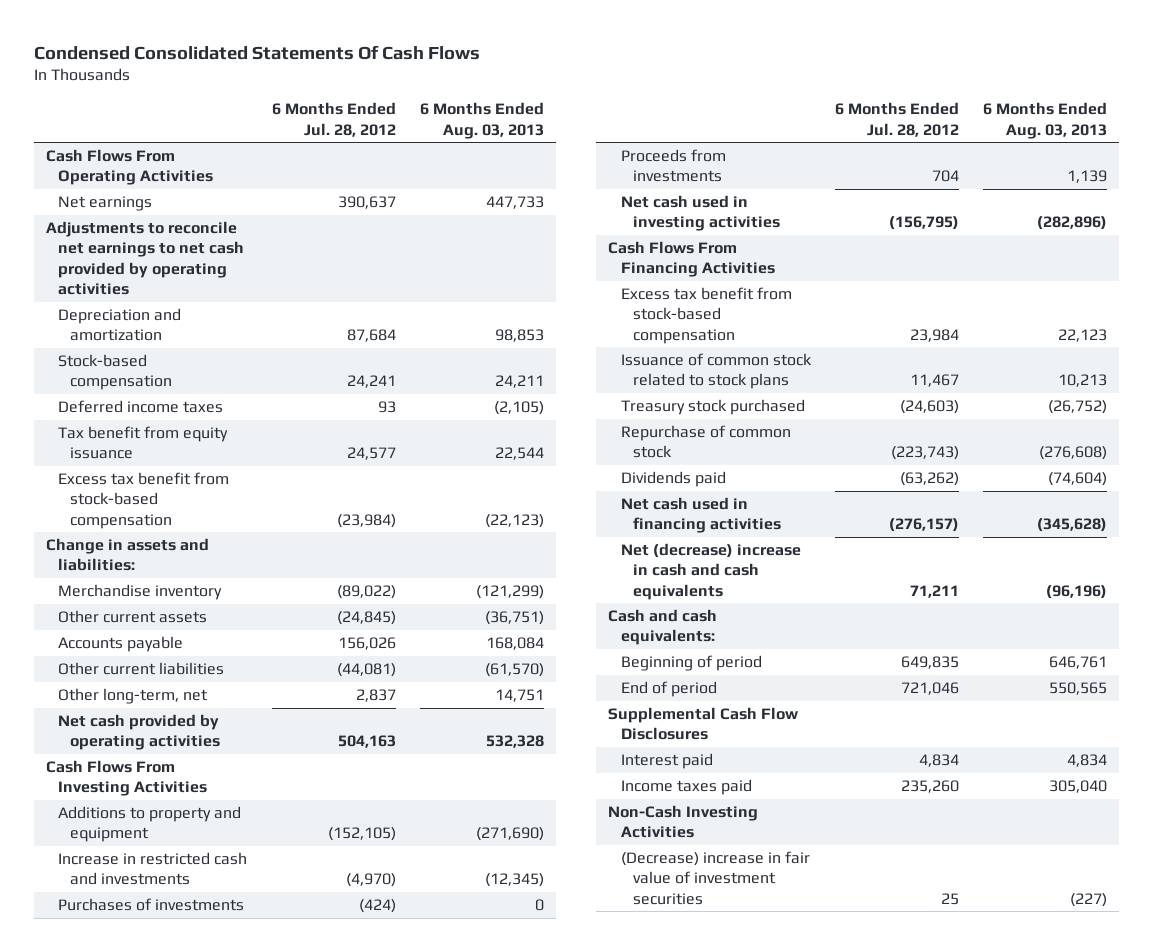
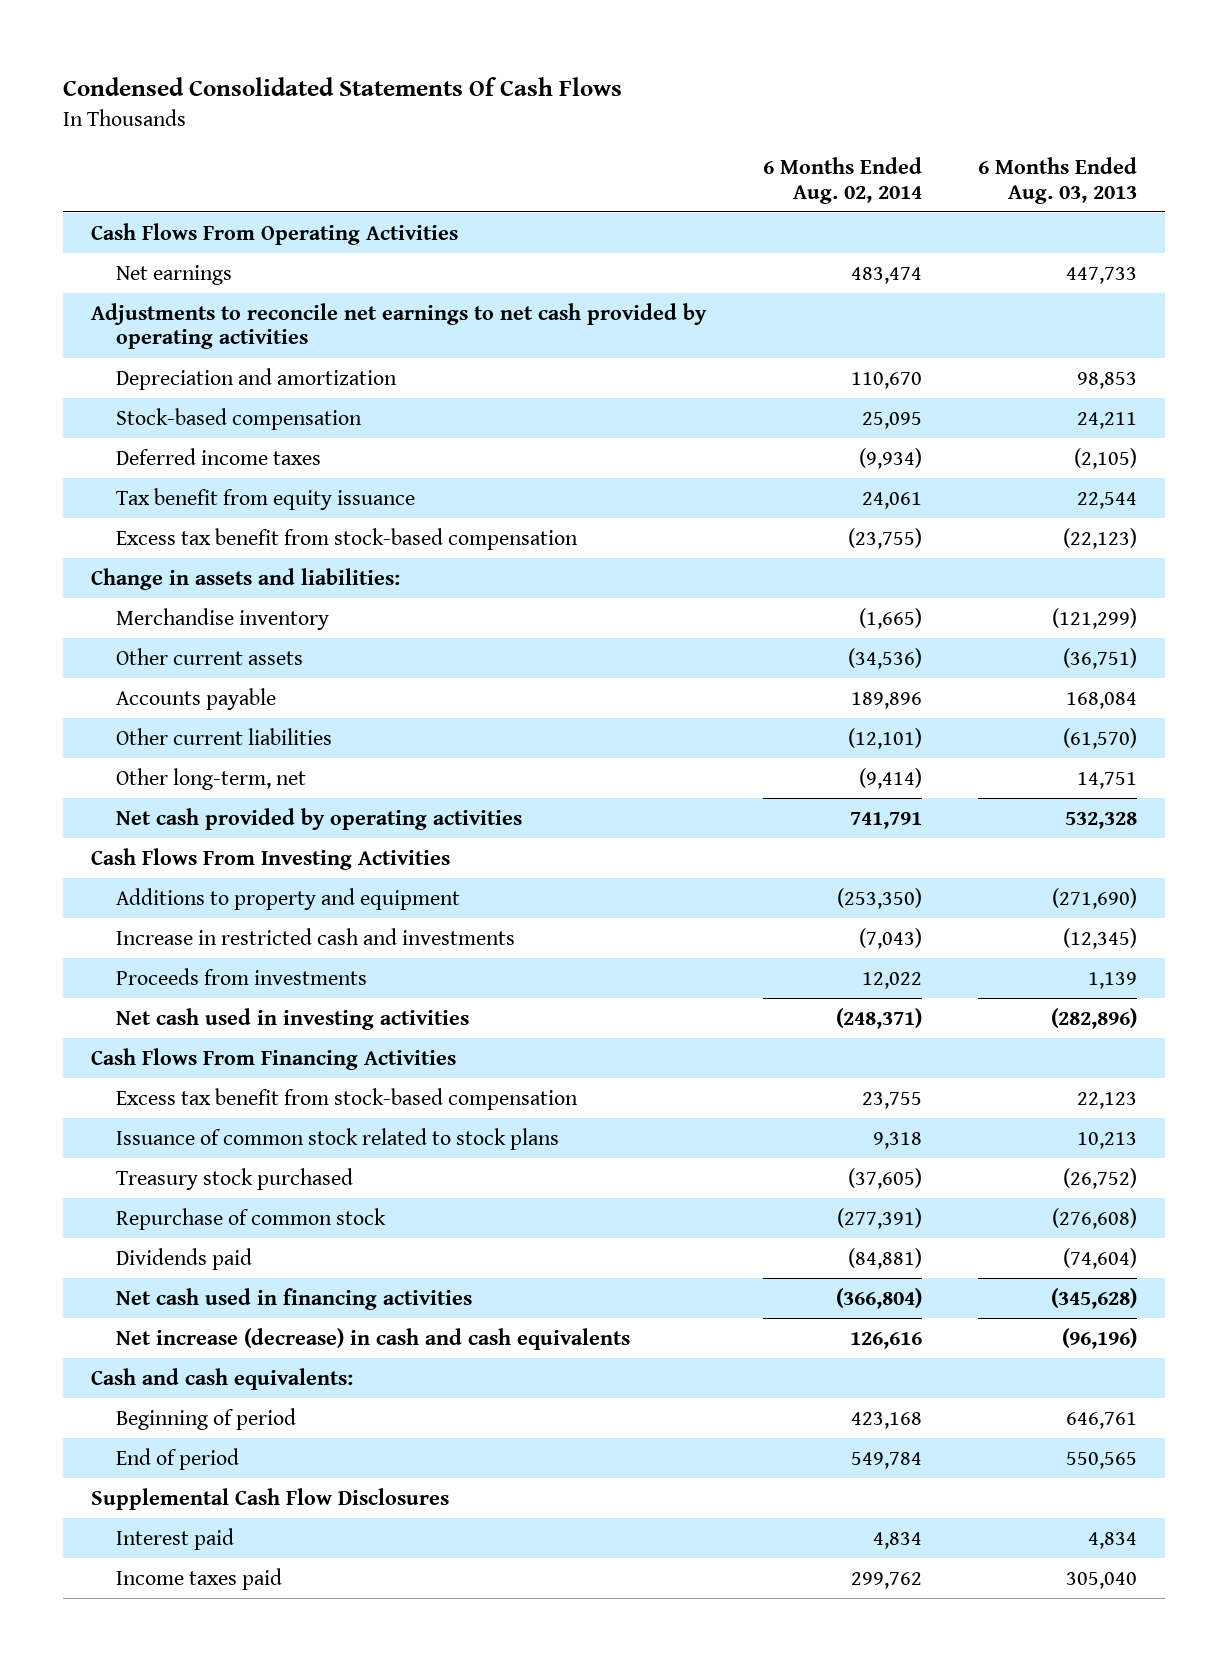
- | 6 Months Ended Jul. 28, 2012 | 6 Months Ended Aug. 03, 2013
+ | 6 Months Ended Aug. 02, 2014 | 6 Months Ended Aug. 03, 2013
- Purchases of investments | (424) | 0
- Net (decrease) increase in cash and cash equivalents | 71,211 | (96,196)
+ Net increase (decrease) in cash and cash equivalents | 126,616 | (96,196)
- Non-Cash Investing Activities
- (Decrease) increase in fair value of investment securities | 25 | (227)

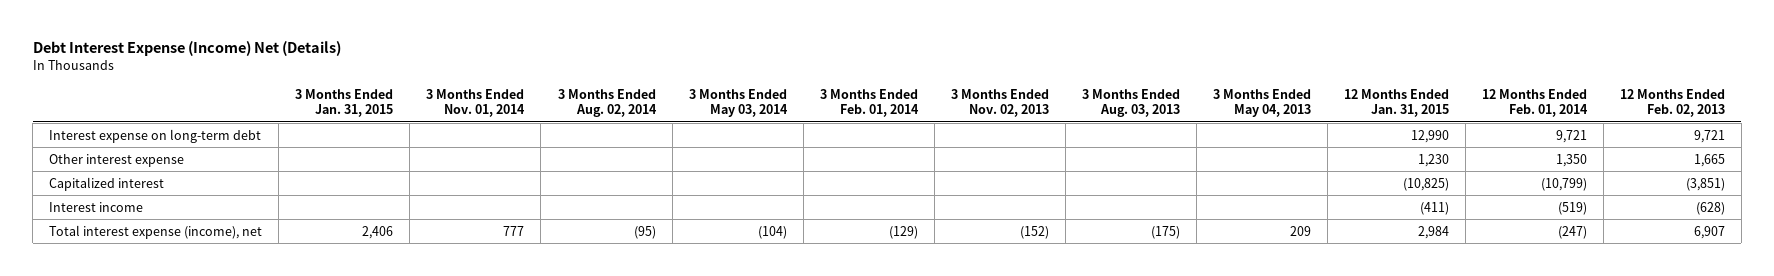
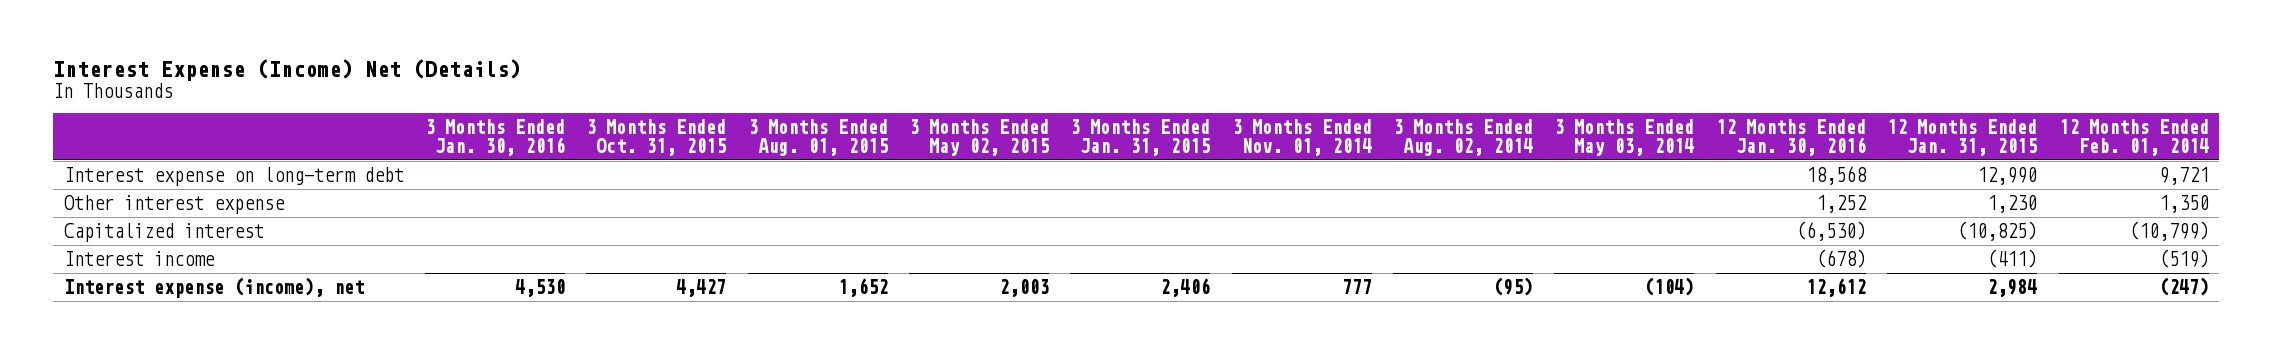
- Debt Interest Expense (Income) Net (Details)
+ Interest Expense (Income) Net (Details)
- | 3 Months Ended Jan. 31, 2015 | 3 Months Ended Nov. 01, 2014 | 3 Months Ended Aug. 02, 2014 | 3 Months Ended May 03, 2014 | 3 Months Ended Feb. 01, 2014 | 3 Months Ended Nov. 02, 2013 | 3 Months Ended Aug. 03, 2013 | 3 Months Ended May 04, 2013 | 12 Months Ended Jan. 31, 2015 | 12 Months Ended Feb. 01, 2014 | 12 Months Ended Feb. 02, 2013
+ | 3 Months Ended Jan. 30, 2016 | 3 Months Ended Oct. 31, 2015 | 3 Months Ended Aug. 01, 2015 | 3 Months Ended May 02, 2015 | 3 Months Ended Jan. 31, 2015 | 3 Months Ended Nov. 01, 2014 | 3 Months Ended Aug. 02, 2014 | 3 Months Ended May 03, 2014 | 12 Months Ended Jan. 30, 2016 | 12 Months Ended Jan. 31, 2015 | 12 Months Ended Feb. 01, 2014
- Total interest expense (income), net | 2,406 | 777 | (95) | (104) | (129) | (152) | (175) | 209 | 2,984 | (247) | 6,907
+ Interest expense (income), net | 4,530 | 4,427 | 1,652 | 2,003 | 2,406 | 777 | (95) | (104) | 12,612 | 2,984 | (247)

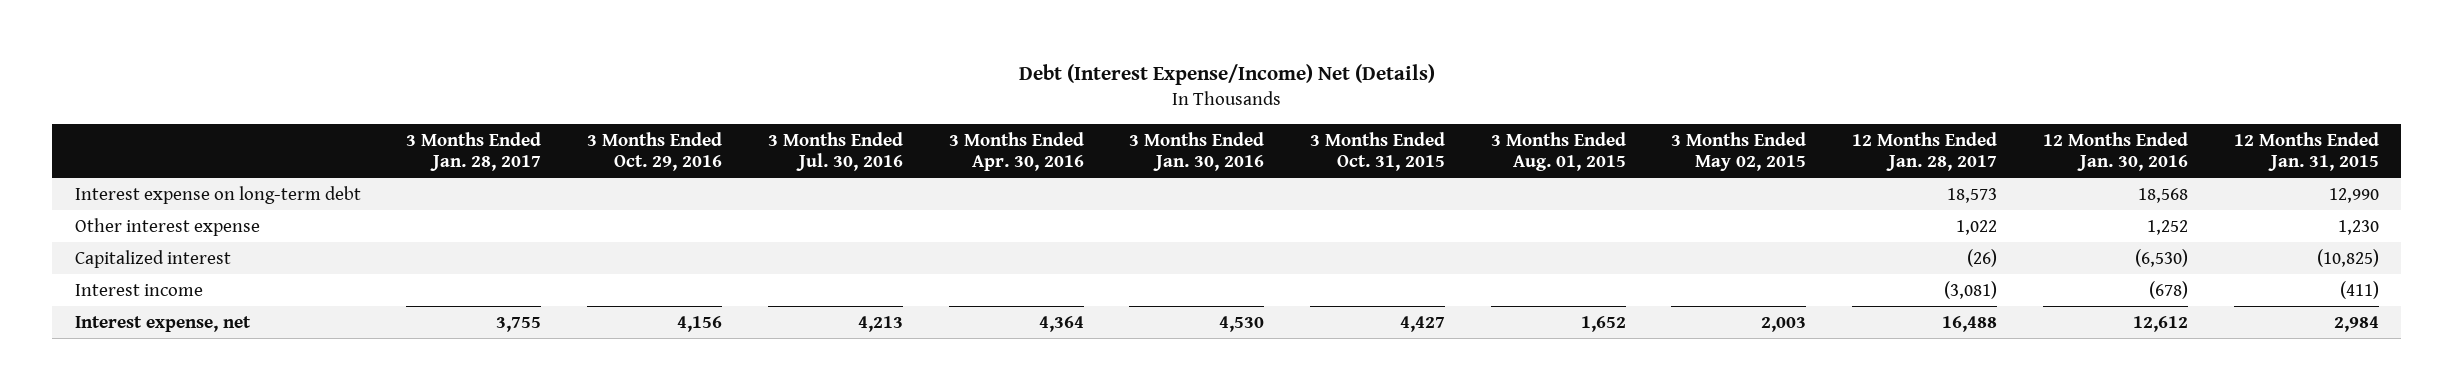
- Interest Expense (Income) Net (Details)
+ Debt (Interest Expense/Income) Net (Details)
- | 3 Months Ended Jan. 30, 2016 | 3 Months Ended Oct. 31, 2015 | 3 Months Ended Aug. 01, 2015 | 3 Months Ended May 02, 2015 | 3 Months Ended Jan. 31, 2015 | 3 Months Ended Nov. 01, 2014 | 3 Months Ended Aug. 02, 2014 | 3 Months Ended May 03, 2014 | 12 Months Ended Jan. 30, 2016 | 12 Months Ended Jan. 31, 2015 | 12 Months Ended Feb. 01, 2014
+ | 3 Months Ended Jan. 28, 2017 | 3 Months Ended Oct. 29, 2016 | 3 Months Ended Jul. 30, 2016 | 3 Months Ended Apr. 30, 2016 | 3 Months Ended Jan. 30, 2016 | 3 Months Ended Oct. 31, 2015 | 3 Months Ended Aug. 01, 2015 | 3 Months Ended May 02, 2015 | 12 Months Ended Jan. 28, 2017 | 12 Months Ended Jan. 30, 2016 | 12 Months Ended Jan. 31, 2015
- Interest expense (income), net | 4,530 | 4,427 | 1,652 | 2,003 | 2,406 | 777 | (95) | (104) | 12,612 | 2,984 | (247)
+ Interest expense, net | 3,755 | 4,156 | 4,213 | 4,364 | 4,530 | 4,427 | 1,652 | 2,003 | 16,488 | 12,612 | 2,984

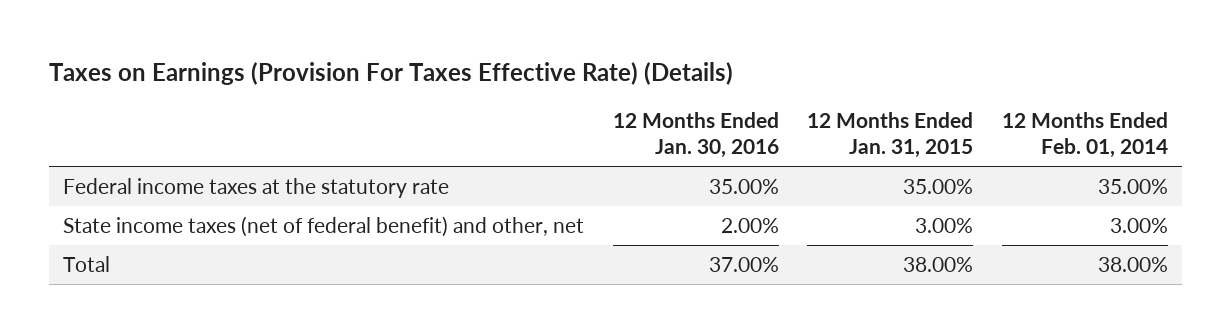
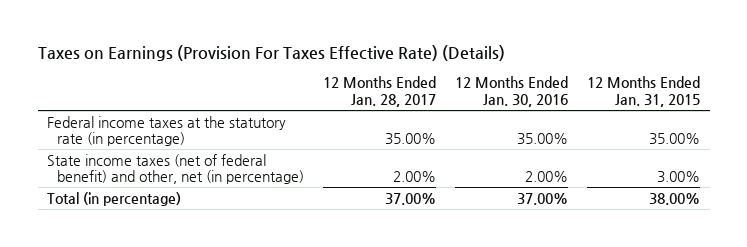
- | 12 Months Ended Jan. 30, 2016 | 12 Months Ended Jan. 31, 2015 | 12 Months Ended Feb. 01, 2014
+ | 12 Months Ended Jan. 28, 2017 | 12 Months Ended Jan. 30, 2016 | 12 Months Ended Jan. 31, 2015
- Federal income taxes at the statutory rate | 35.00% | 35.00% | 35.00%
- State income taxes (net of federal benefit) and other, net | 2.00% | 3.00% | 3.00%
- Total | 37.00% | 38.00% | 38.00%
+ Federal income taxes at the statutory rate (in percentage) | 35.00% | 35.00% | 35.00%
+ State income taxes (net of federal benefit) and other, net (in percentage) | 2.00% | 2.00% | 3.00%
+ Total (in percentage) | 37.00% | 37.00% | 38.00%

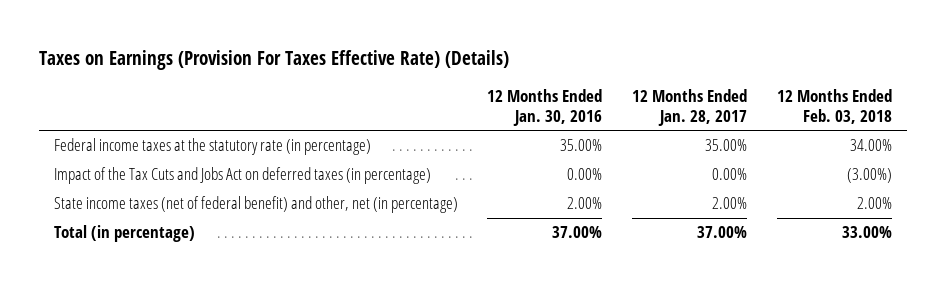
- | 12 Months Ended Jan. 28, 2017 | 12 Months Ended Jan. 30, 2016 | 12 Months Ended Jan. 31, 2015
+ | 12 Months Ended Jan. 30, 2016 | 12 Months Ended Jan. 28, 2017 | 12 Months Ended Feb. 03, 2018
+ Impact of the Tax Cuts and Jobs Act on deferred taxes (in percentage) | 0.00% | 0.00% | (3.00%)

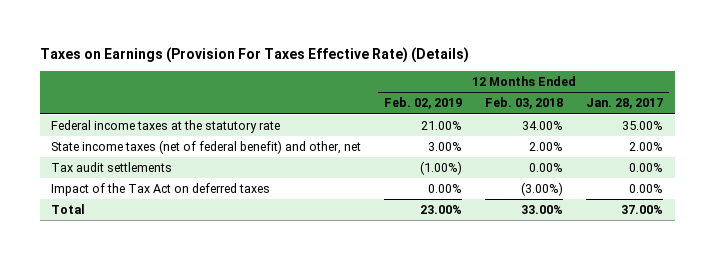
- | 12 Months Ended Jan. 30, 2016 | 12 Months Ended Jan. 28, 2017 | 12 Months Ended Feb. 03, 2018
+ | 12 Months Ended Feb. 02, 2019 | 12 Months Ended Feb. 03, 2018 | 12 Months Ended Jan. 28, 2017
- Federal income taxes at the statutory rate (in percentage) | 35.00% | 35.00% | 34.00%
- Impact of the Tax Cuts and Jobs Act on deferred taxes (in percentage) | 0.00% | 0.00% | (3.00%)
- State income taxes (net of federal benefit) and other, net (in percentage) | 2.00% | 2.00% | 2.00%
- Total (in percentage) | 37.00% | 37.00% | 33.00%
+ Federal income taxes at the statutory rate | 21.00% | 34.00% | 35.00%
+ State income taxes (net of federal benefit) and other, net | 3.00% | 2.00% | 2.00%
+ Tax audit settlements | (1.00%) | 0.00% | 0.00%
+ Impact of the Tax Act on deferred taxes | 0.00% | (3.00%) | 0.00%
+ Total | 23.00% | 33.00% | 37.00%

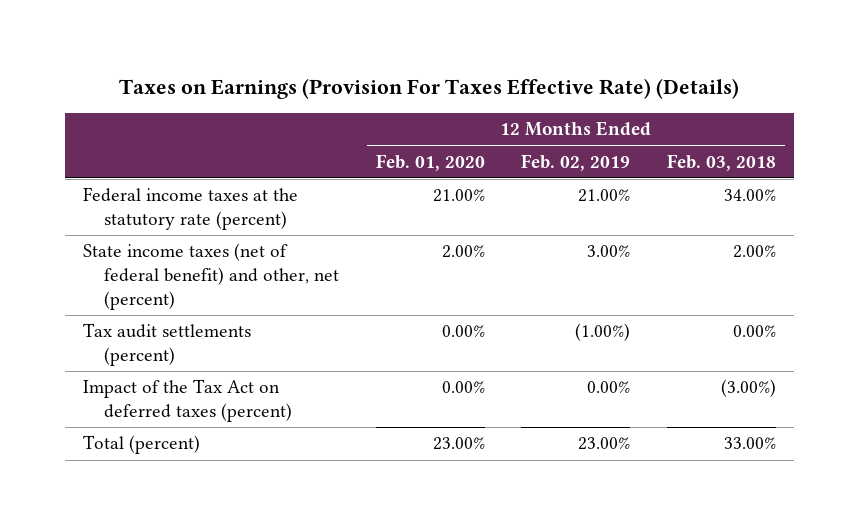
- | 12 Months Ended Feb. 02, 2019 | 12 Months Ended Feb. 03, 2018 | 12 Months Ended Jan. 28, 2017
+ | 12 Months Ended Feb. 01, 2020 | 12 Months Ended Feb. 02, 2019 | 12 Months Ended Feb. 03, 2018
- Federal income taxes at the statutory rate | 21.00% | 34.00% | 35.00%
- State income taxes (net of federal benefit) and other, net | 3.00% | 2.00% | 2.00%
- Tax audit settlements | (1.00%) | 0.00% | 0.00%
- Impact of the Tax Act on deferred taxes | 0.00% | (3.00%) | 0.00%
- Total | 23.00% | 33.00% | 37.00%
+ Federal income taxes at the statutory rate (percent) | 21.00% | 21.00% | 34.00%
+ State income taxes (net of federal benefit) and other, net (percent) | 2.00% | 3.00% | 2.00%
+ Tax audit settlements (percent) | 0.00% | (1.00%) | 0.00%
+ Impact of the Tax Act on deferred taxes (percent) | 0.00% | 0.00% | (3.00%)
+ Total (percent) | 23.00% | 23.00% | 33.00%

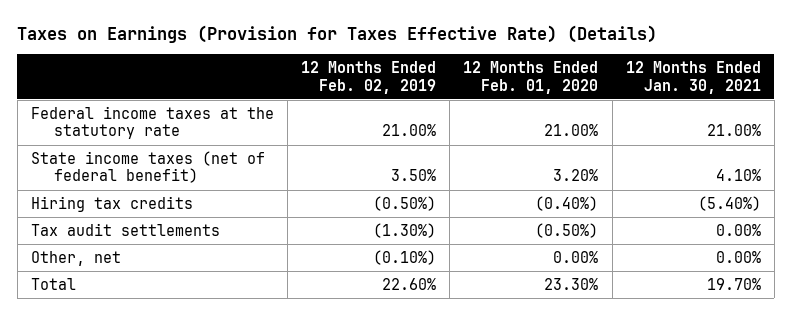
- Taxes on Earnings (Provision For Taxes Effective Rate) (Details)
+ Taxes on Earnings (Provision for Taxes Effective Rate) (Details)
- | 12 Months Ended Feb. 01, 2020 | 12 Months Ended Feb. 02, 2019 | 12 Months Ended Feb. 03, 2018
+ | 12 Months Ended Feb. 02, 2019 | 12 Months Ended Feb. 01, 2020 | 12 Months Ended Jan. 30, 2021
- Federal income taxes at the statutory rate (percent) | 21.00% | 21.00% | 34.00%
- State income taxes (net of federal benefit) and other, net (percent) | 2.00% | 3.00% | 2.00%
- Tax audit settlements (percent) | 0.00% | (1.00%) | 0.00%
- Impact of the Tax Act on deferred taxes (percent) | 0.00% | 0.00% | (3.00%)
- Total (percent) | 23.00% | 23.00% | 33.00%
+ Federal income taxes at the statutory rate | 21.00% | 21.00% | 21.00%
+ State income taxes (net of federal benefit) | 3.50% | 3.20% | 4.10%
+ Hiring tax credits | (0.50%) | (0.40%) | (5.40%)
+ Tax audit settlements | (1.30%) | (0.50%) | 0.00%
+ Other, net | (0.10%) | 0.00% | 0.00%
+ Total | 22.60% | 23.30% | 19.70%

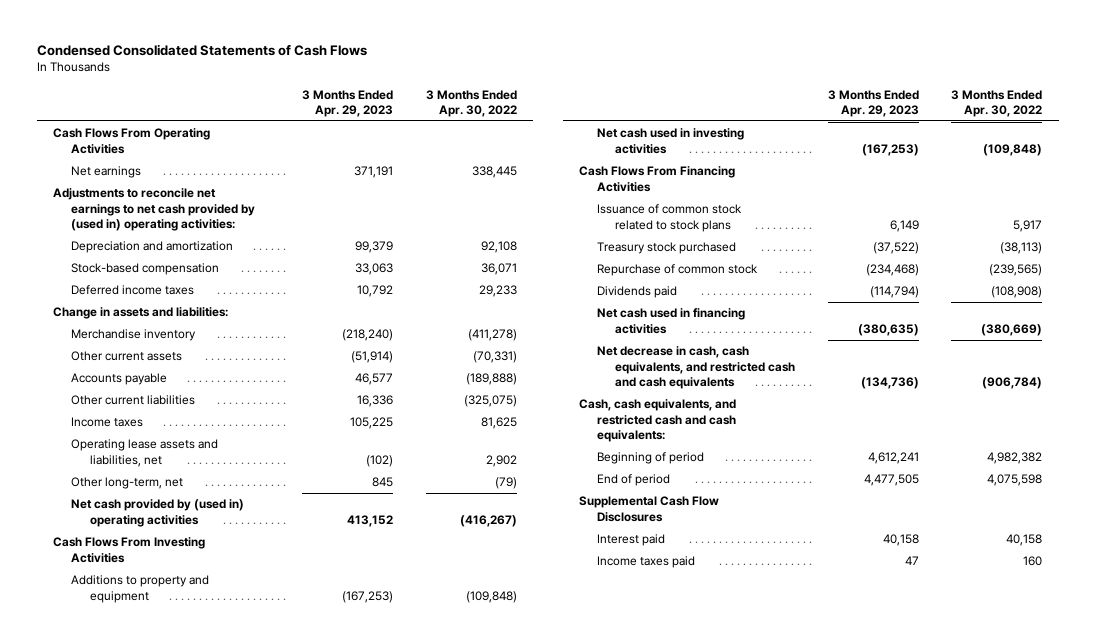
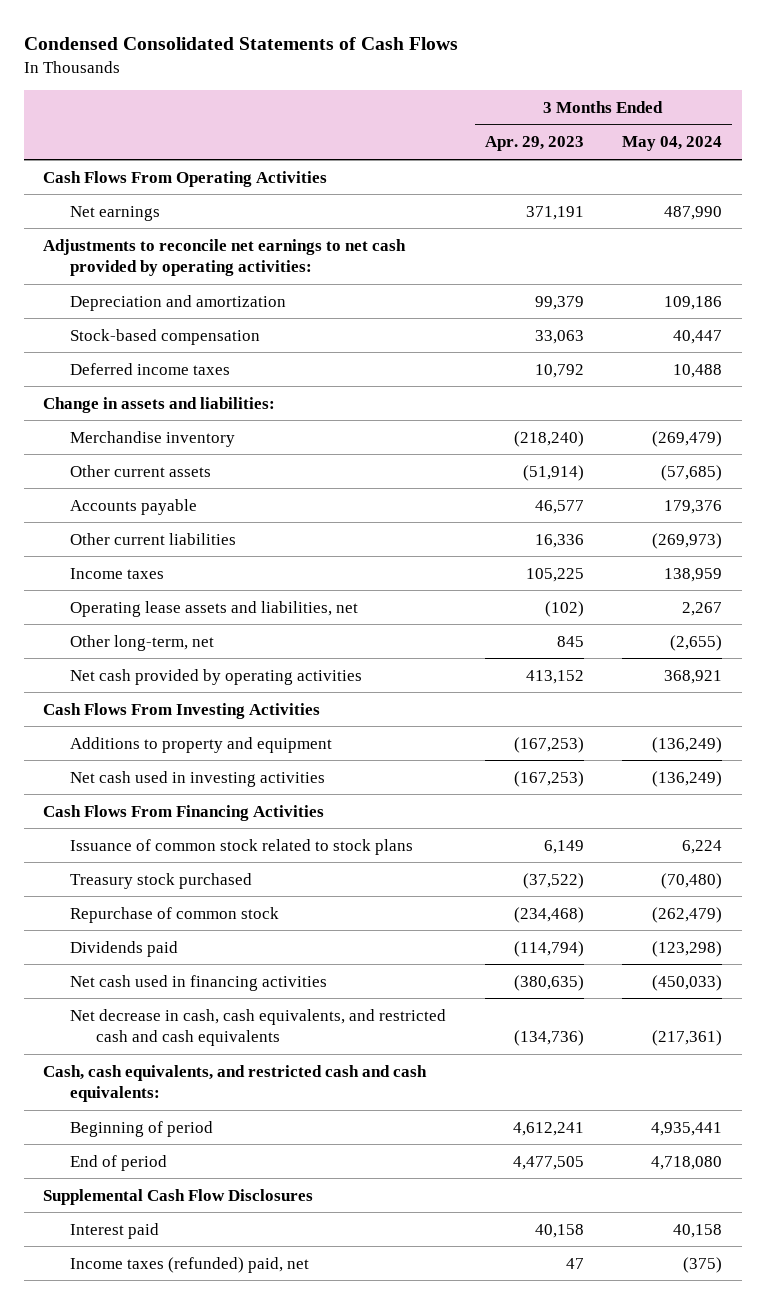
- | 3 Months Ended Apr. 29, 2023 | 3 Months Ended Apr. 30, 2022
+ | 3 Months Ended Apr. 29, 2023 | 3 Months Ended May 04, 2024
- Adjustments to reconcile net earnings to net cash provided by (used in) operating activities:
+ Adjustments to reconcile net earnings to net cash provided by operating activities:
- Net cash provided by (used in) operating activities | 413,152 | (416,267)
+ Net cash provided by operating activities | 413,152 | 368,921
- Income taxes paid | 47 | 160
+ Income taxes (refunded) paid, net | 47 | (375)

